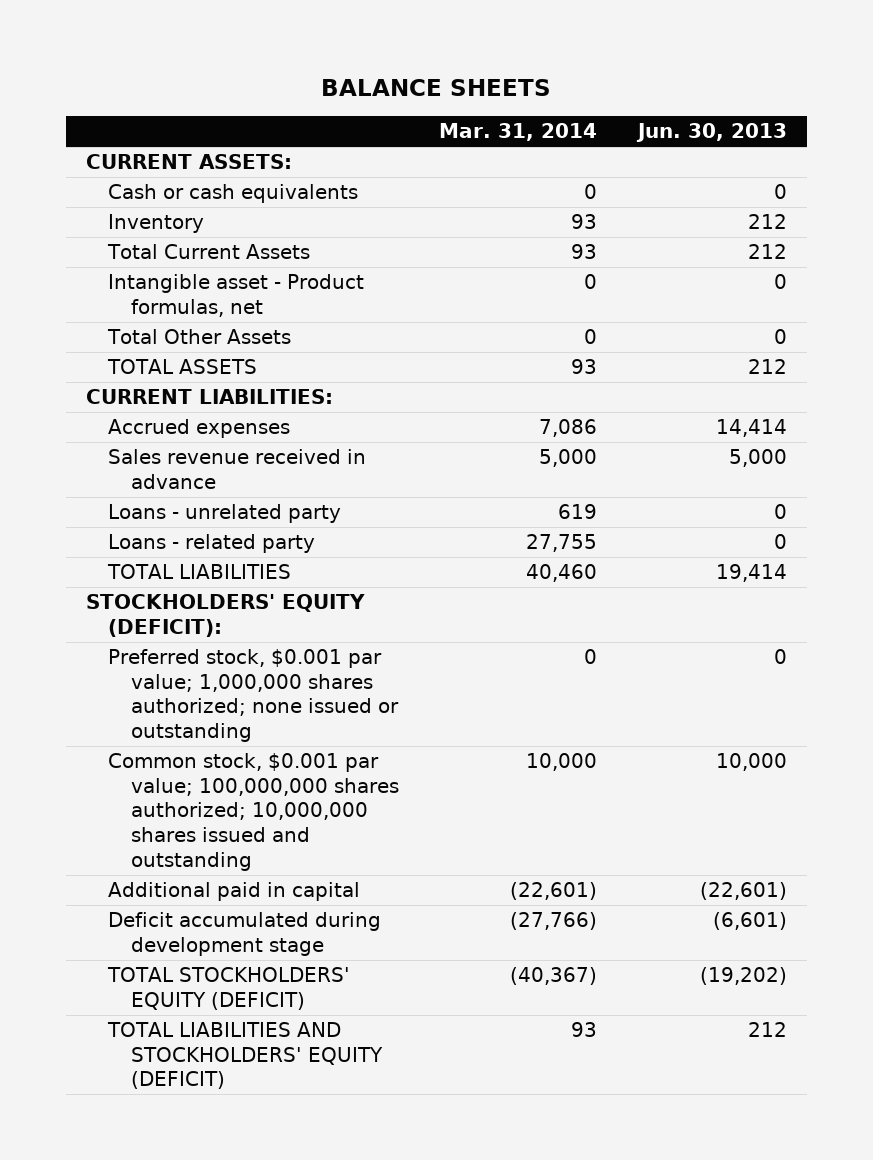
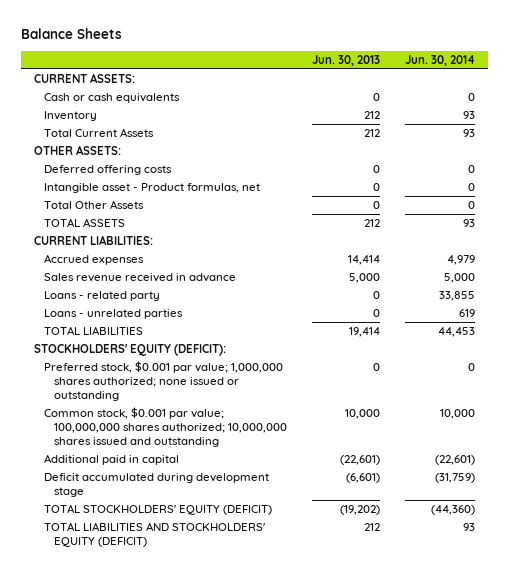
- BALANCE SHEETS
+ Balance Sheets
- | Mar. 31, 2014 | Jun. 30, 2013
+ | Jun. 30, 2013 | Jun. 30, 2014
+ OTHER ASSETS:
+ Deferred offering costs | 0 | 0
- Loans - unrelated party | 619 | 0
+ Loans - unrelated parties | 0 | 619

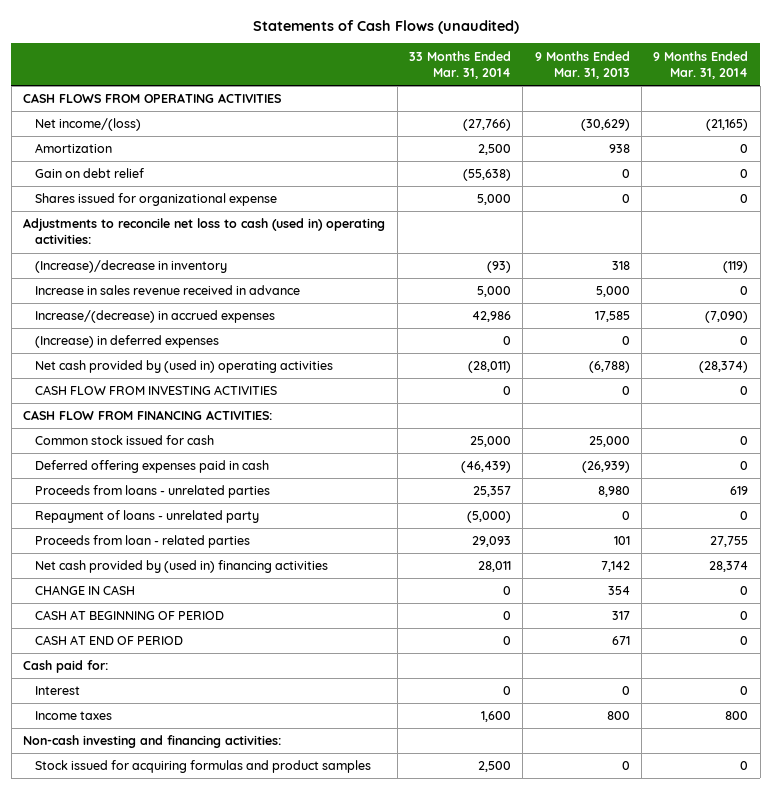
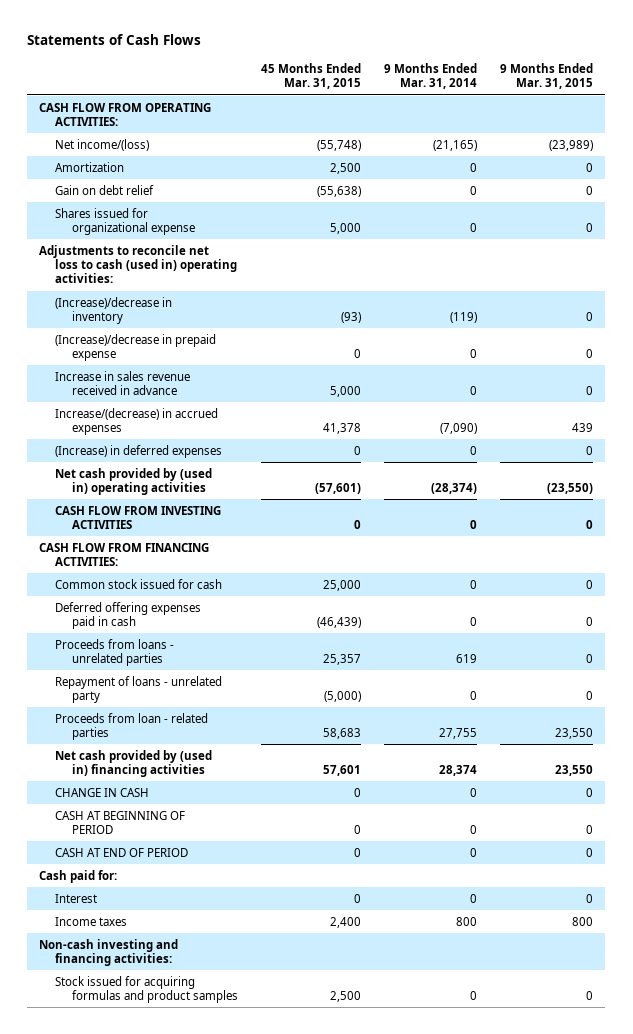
- Statements of Cash Flows (unaudited)
+ Statements of Cash Flows
- | 33 Months Ended Mar. 31, 2014 | 9 Months Ended Mar. 31, 2013 | 9 Months Ended Mar. 31, 2014
+ | 45 Months Ended Mar. 31, 2015 | 9 Months Ended Mar. 31, 2014 | 9 Months Ended Mar. 31, 2015
- CASH FLOWS FROM OPERATING ACTIVITIES
+ CASH FLOW FROM OPERATING ACTIVITIES:
+ (Increase)/decrease in prepaid expense | 0 | 0 | 0

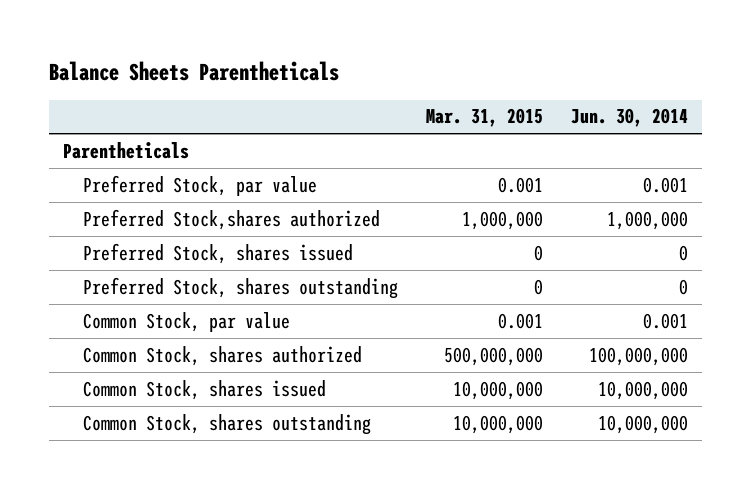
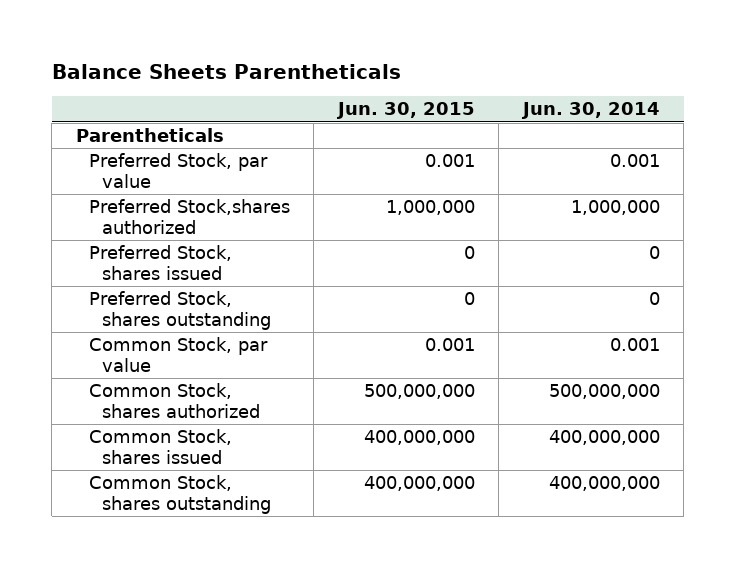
- | Mar. 31, 2015 | Jun. 30, 2014
+ | Jun. 30, 2015 | Jun. 30, 2014
- Common Stock, shares authorized | 500,000,000 | 100,000,000
- Common Stock, shares issued | 10,000,000 | 10,000,000
- Common Stock, shares outstanding | 10,000,000 | 10,000,000
+ Common Stock, shares authorized | 500,000,000 | 500,000,000
+ Common Stock, shares issued | 400,000,000 | 400,000,000
+ Common Stock, shares outstanding | 400,000,000 | 400,000,000

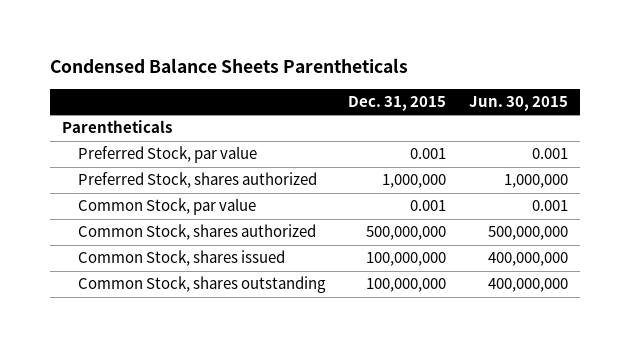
- Balance Sheets Parentheticals
+ Condensed Balance Sheets Parentheticals
- | Jun. 30, 2015 | Jun. 30, 2014
+ | Dec. 31, 2015 | Jun. 30, 2015
- Preferred Stock,shares authorized | 1,000,000 | 1,000,000
- Preferred Stock, shares issued | 0 | 0
- Preferred Stock, shares outstanding | 0 | 0
+ Preferred Stock, shares authorized | 1,000,000 | 1,000,000

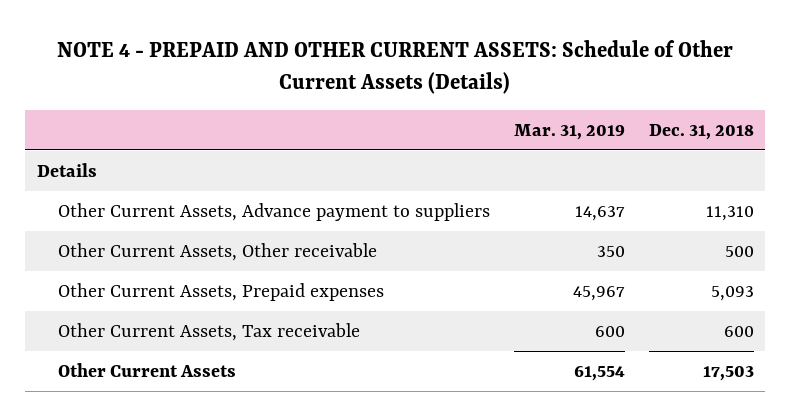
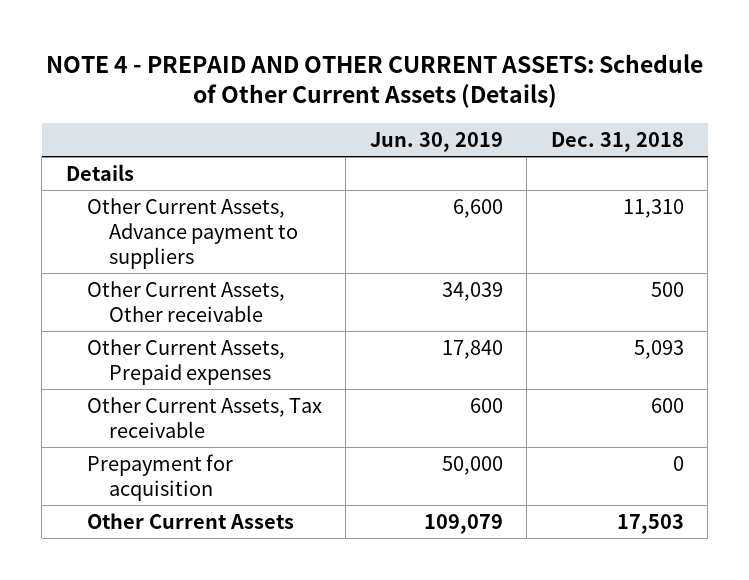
- | Mar. 31, 2019 | Dec. 31, 2018
+ | Jun. 30, 2019 | Dec. 31, 2018
+ Prepayment for acquisition | 50,000 | 0

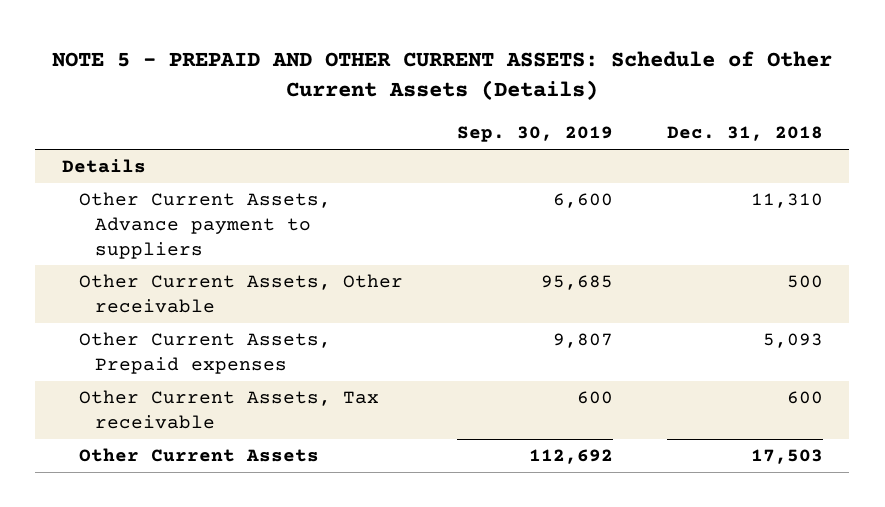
- NOTE 4 - PREPAID AND OTHER CURRENT ASSETS: Schedule of Other Current Assets (Details)
+ NOTE 5 - PREPAID AND OTHER CURRENT ASSETS: Schedule of Other Current Assets (Details)
- | Jun. 30, 2019 | Dec. 31, 2018
+ | Sep. 30, 2019 | Dec. 31, 2018
- Prepayment for acquisition | 50,000 | 0

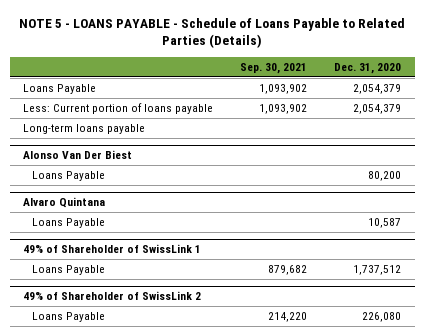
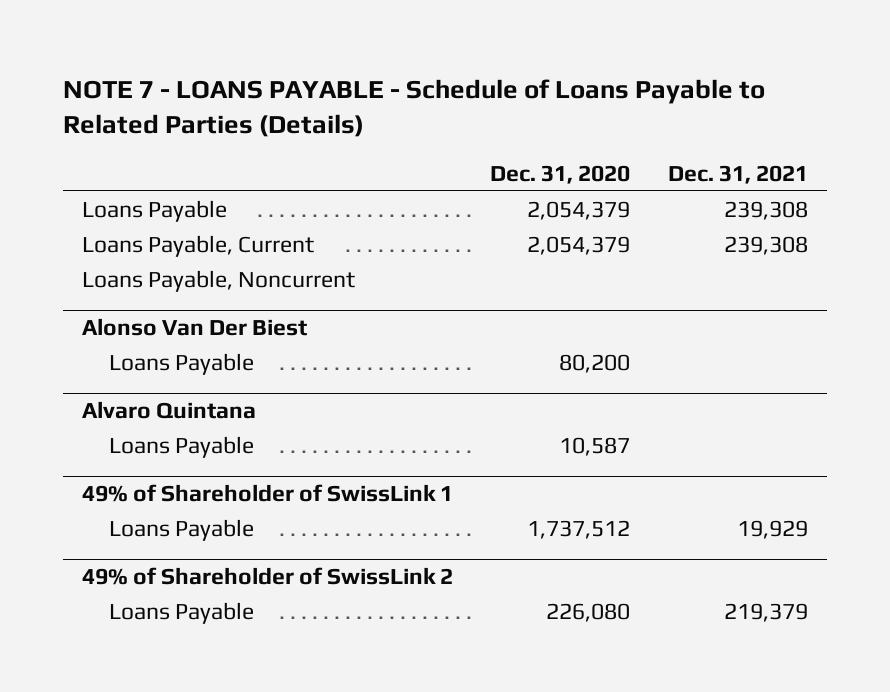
- NOTE 5 - LOANS PAYABLE - Schedule of Loans Payable to Related Parties (Details)
+ NOTE 7 - LOANS PAYABLE - Schedule of Loans Payable to Related Parties (Details)
- | Sep. 30, 2021 | Dec. 31, 2020
+ | Dec. 31, 2020 | Dec. 31, 2021
- Less: Current portion of loans payable | 1,093,902 | 2,054,379
- Long-term loans payable
+ Loans Payable, Current | 2,054,379 | 239,308
+ Loans Payable, Noncurrent

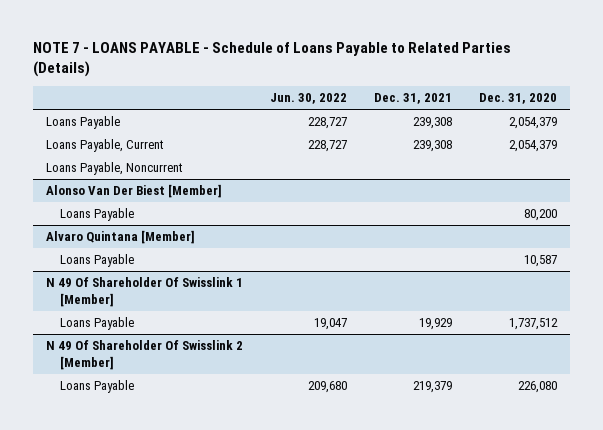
- | Dec. 31, 2020 | Dec. 31, 2021
+ | Jun. 30, 2022 | Dec. 31, 2021 | Dec. 31, 2020
- Alonso Van Der Biest
+ Alonso Van Der Biest [Member]
- Alvaro Quintana
+ Alvaro Quintana [Member]
- 49% of Shareholder of SwissLink 1
+ N 49 Of Shareholder Of Swisslink 1 [Member]
- 49% of Shareholder of SwissLink 2
+ N 49 Of Shareholder Of Swisslink 2 [Member]

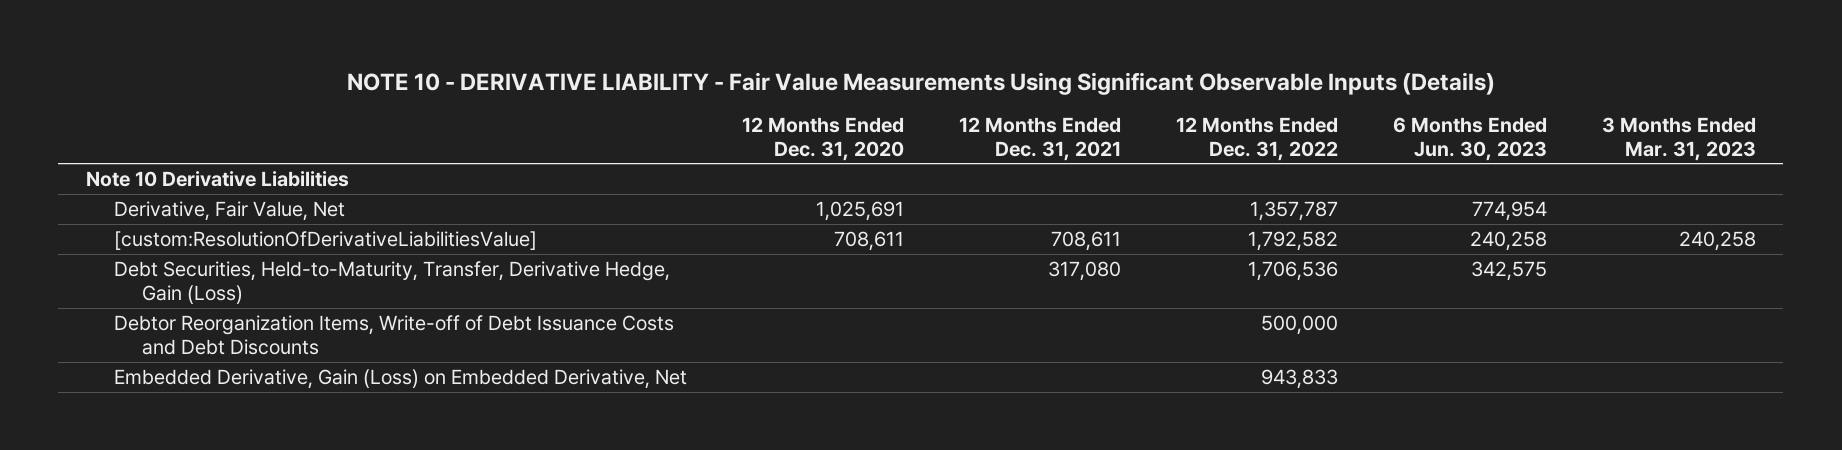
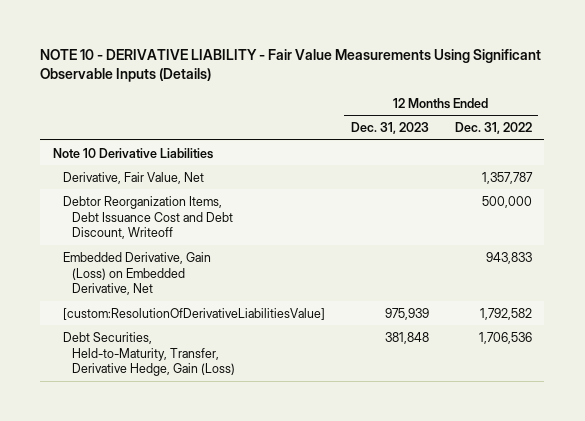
- | 12 Months Ended Dec. 31, 2020 | 12 Months Ended Dec. 31, 2021 | 12 Months Ended Dec. 31, 2022 | 6 Months Ended Jun. 30, 2023 | 3 Months Ended Mar. 31, 2023
+ | 12 Months Ended Dec. 31, 2023 | 12 Months Ended Dec. 31, 2022
+ Debtor Reorganization Items, Debt Issuance Cost and Debt Discount, Writeoff | | 500,000
moved up: Embedded Derivative, Gain (Loss) on Embedded Derivative, Net | | 943,833
- Debtor Reorganization Items, Write-off of Debt Issuance Costs and Debt Discounts | | | 500,000 | |

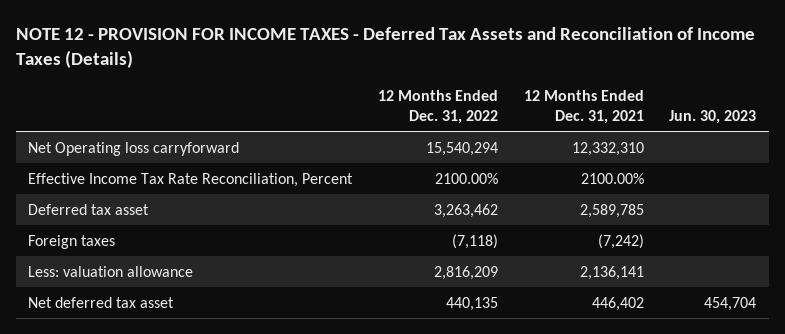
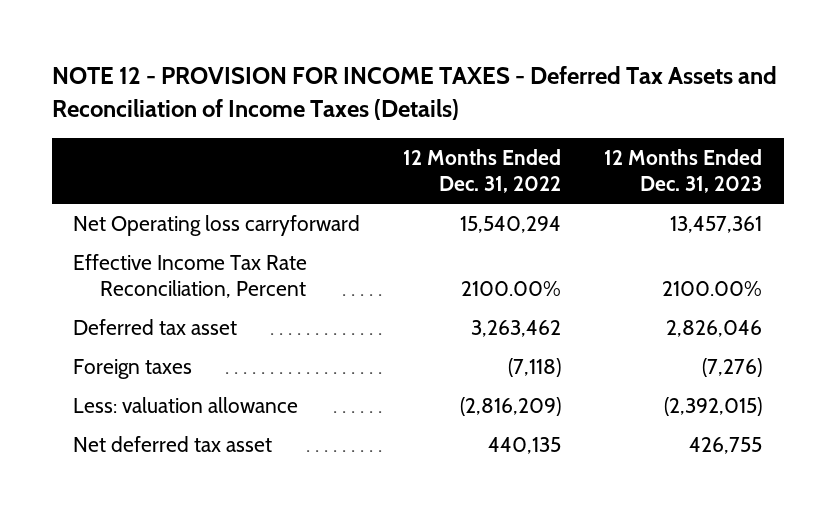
- | 12 Months Ended Dec. 31, 2022 | 12 Months Ended Dec. 31, 2021 | Jun. 30, 2023
+ | 12 Months Ended Dec. 31, 2022 | 12 Months Ended Dec. 31, 2023
- Less: valuation allowance | 2,816,209 | 2,136,141 |
+ Less: valuation allowance | (2,816,209) | (2,392,015)

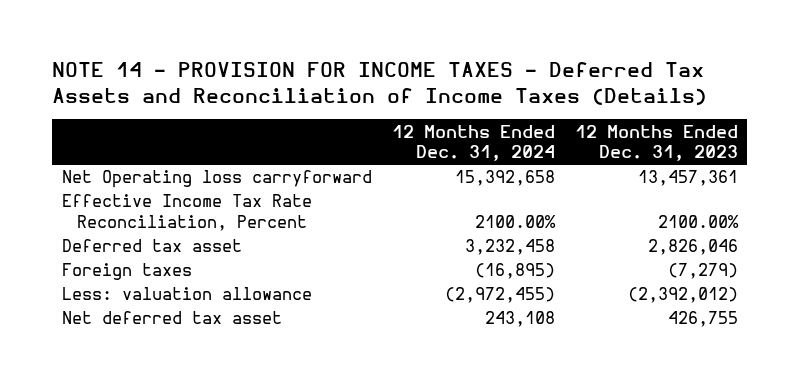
- NOTE 12 - PROVISION FOR INCOME TAXES - Deferred Tax Assets and Reconciliation of Income Taxes (Details)
+ NOTE 14 - PROVISION FOR INCOME TAXES - Deferred Tax Assets and Reconciliation of Income Taxes (Details)
- | 12 Months Ended Dec. 31, 2022 | 12 Months Ended Dec. 31, 2023
+ | 12 Months Ended Dec. 31, 2024 | 12 Months Ended Dec. 31, 2023
- Foreign taxes | (7,118) | (7,276)
- Less: valuation allowance | (2,816,209) | (2,392,015)
+ Foreign taxes | (16,895) | (7,279)
+ Less: valuation allowance | (2,972,455) | (2,392,012)

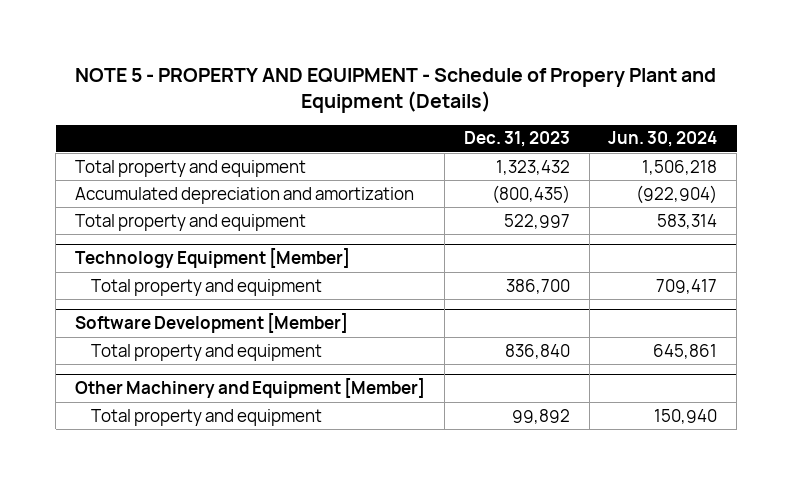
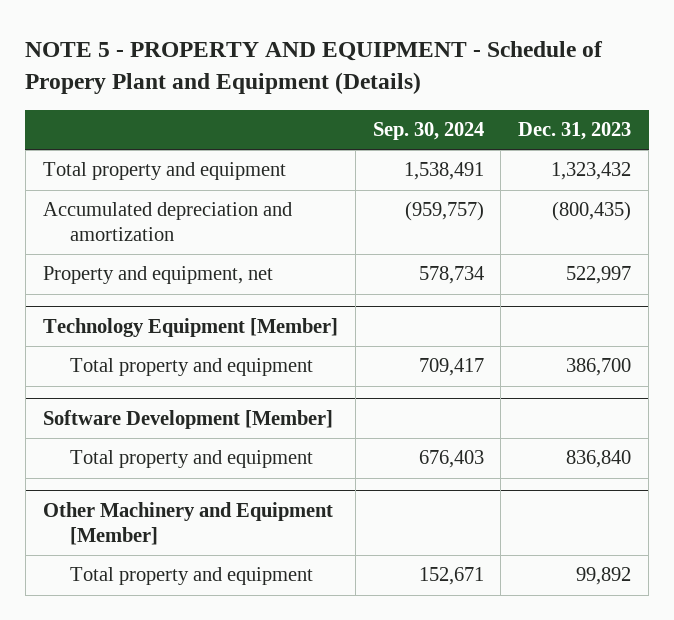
- | Dec. 31, 2023 | Jun. 30, 2024
+ | Sep. 30, 2024 | Dec. 31, 2023
- Total property and equipment | 522,997 | 583,314
+ Property and equipment, net | 578,734 | 522,997

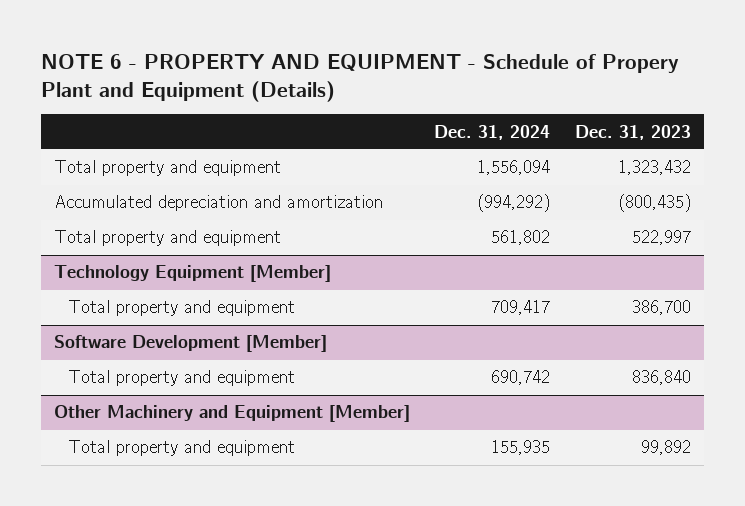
- NOTE 5 - PROPERTY AND EQUIPMENT - Schedule of Propery Plant and Equipment (Details)
+ NOTE 6 - PROPERTY AND EQUIPMENT - Schedule of Propery Plant and Equipment (Details)
- | Sep. 30, 2024 | Dec. 31, 2023
+ | Dec. 31, 2024 | Dec. 31, 2023
- Property and equipment, net | 578,734 | 522,997
+ Total property and equipment | 561,802 | 522,997

